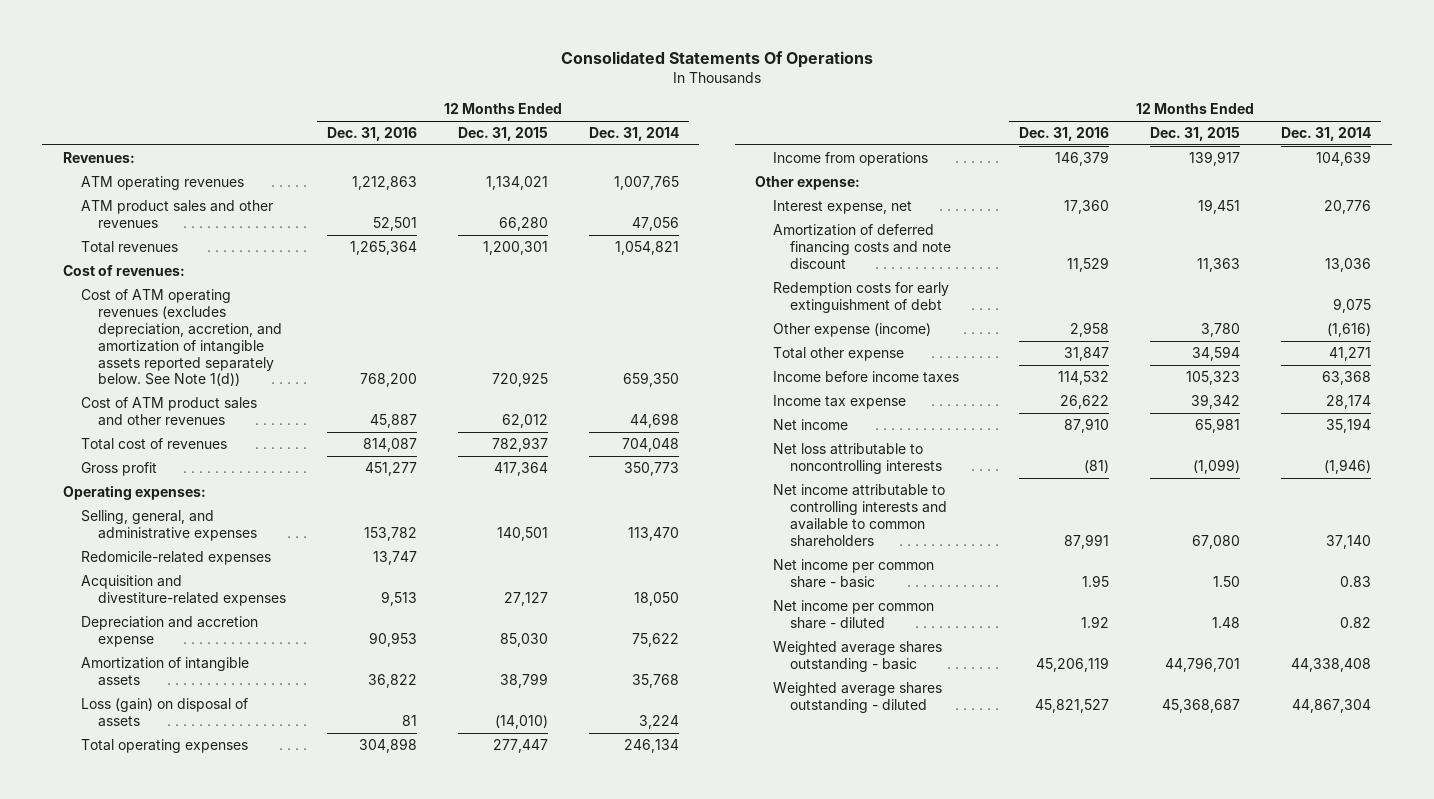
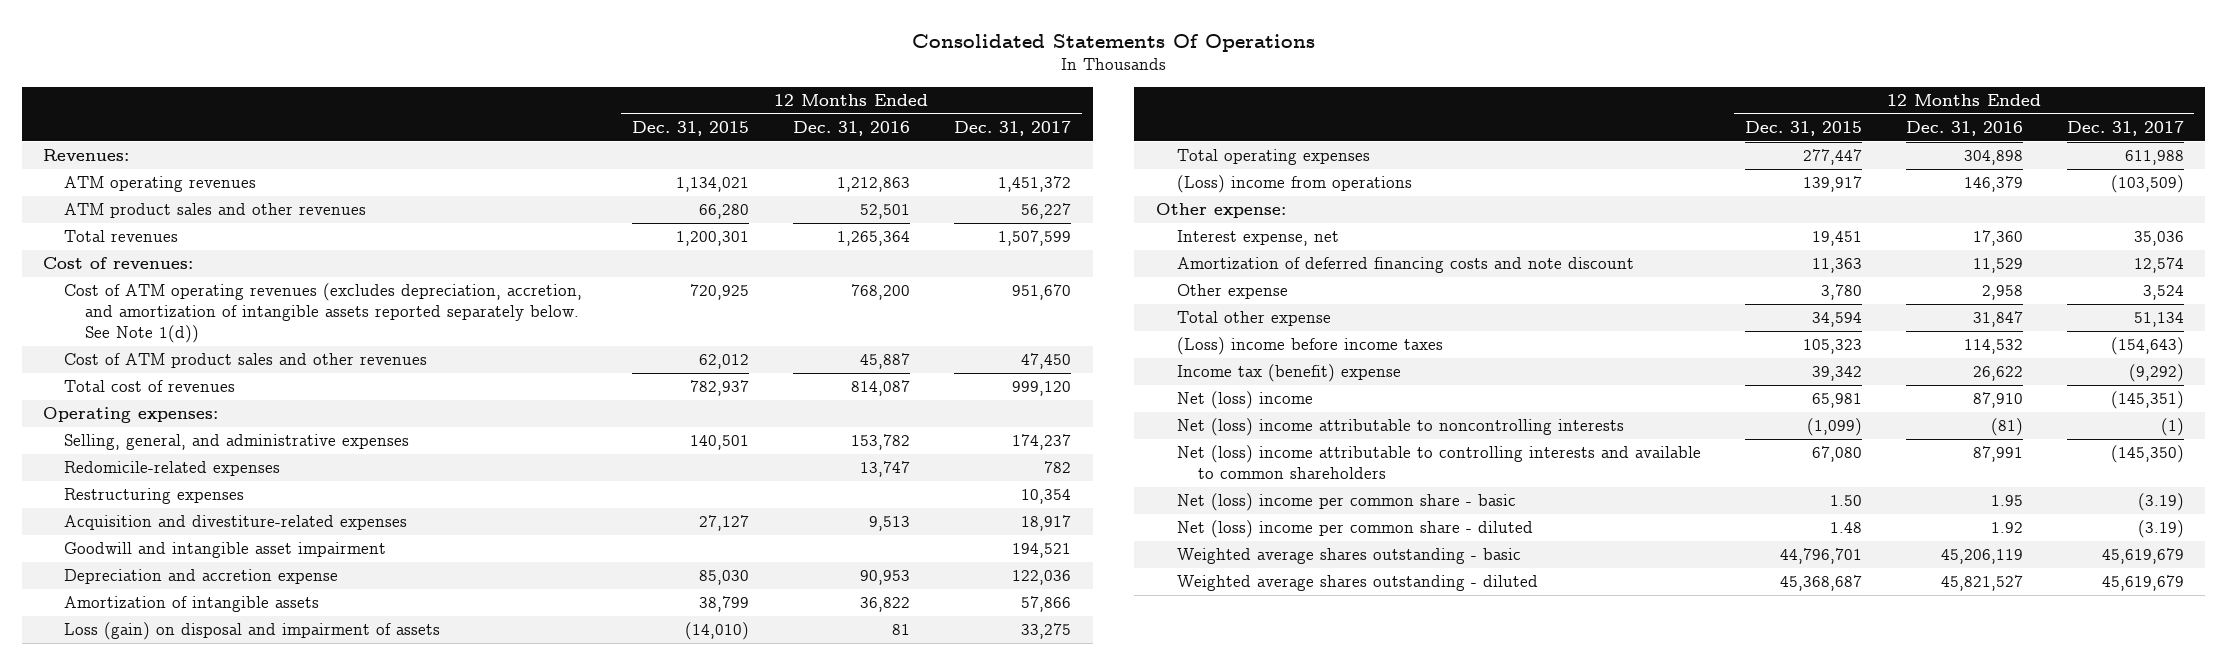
- | 12 Months Ended Dec. 31, 2016 | 12 Months Ended Dec. 31, 2015 | 12 Months Ended Dec. 31, 2014
+ | 12 Months Ended Dec. 31, 2015 | 12 Months Ended Dec. 31, 2016 | 12 Months Ended Dec. 31, 2017
- Gross profit | 451,277 | 417,364 | 350,773
+ Restructuring expenses | | | 10,354
+ Goodwill and intangible asset impairment | | | 194,521
- Loss (gain) on disposal of assets | 81 | (14,010) | 3,224
+ Loss (gain) on disposal and impairment of assets | (14,010) | 81 | 33,275
- Income from operations | 146,379 | 139,917 | 104,639
+ (Loss) income from operations | 139,917 | 146,379 | (103,509)
- Redemption costs for early extinguishment of debt | | | 9,075
- Other expense (income) | 2,958 | 3,780 | (1,616)
+ Other expense | 3,780 | 2,958 | 3,524
- Income before income taxes | 114,532 | 105,323 | 63,368
- Income tax expense | 26,622 | 39,342 | 28,174
- Net income | 87,910 | 65,981 | 35,194
- Net loss attributable to noncontrolling interests | (81) | (1,099) | (1,946)
- Net income attributable to controlling interests and available to common shareholders | 87,991 | 67,080 | 37,140
- Net income per common share - basic | 1.95 | 1.50 | 0.83
- Net income per common share - diluted | 1.92 | 1.48 | 0.82
+ (Loss) income before income taxes | 105,323 | 114,532 | (154,643)
+ Income tax (benefit) expense | 39,342 | 26,622 | (9,292)
+ Net (loss) income | 65,981 | 87,910 | (145,351)
+ Net (loss) income attributable to noncontrolling interests | (1,099) | (81) | (1)
+ Net (loss) income attributable to controlling interests and available to common shareholders | 67,080 | 87,991 | (145,350)
+ Net (loss) income per common share - basic | 1.50 | 1.95 | (3.19)
+ Net (loss) income per common share - diluted | 1.48 | 1.92 | (3.19)

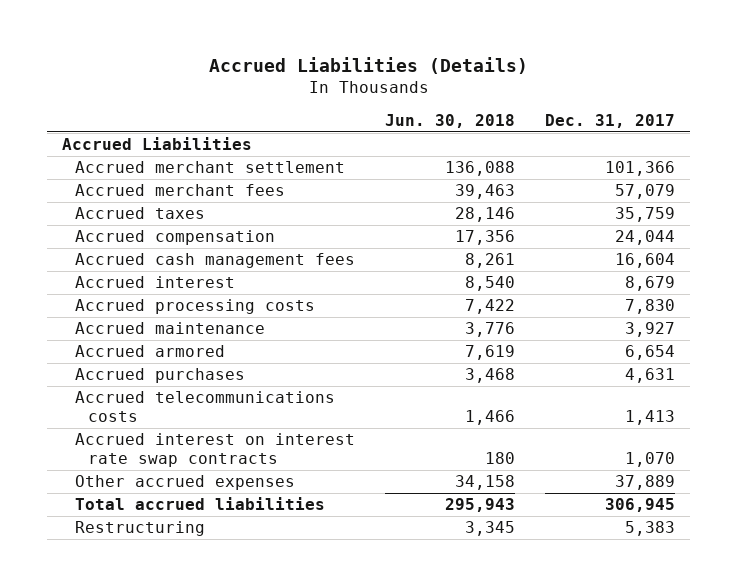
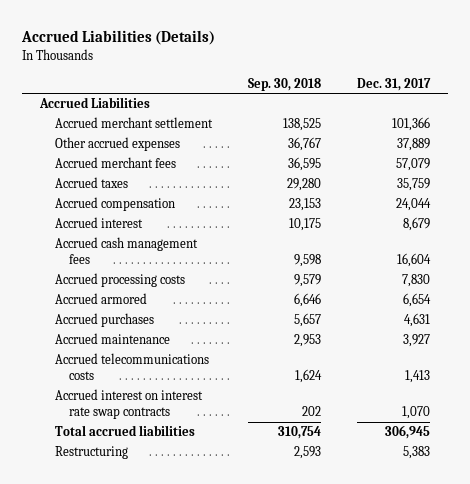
- | Jun. 30, 2018 | Dec. 31, 2017
+ | Sep. 30, 2018 | Dec. 31, 2017
moved up: Other accrued expenses | 36,767 | 37,889
moved down: Accrued cash management fees | 9,598 | 16,604
moved down: Accrued maintenance | 2,953 | 3,927

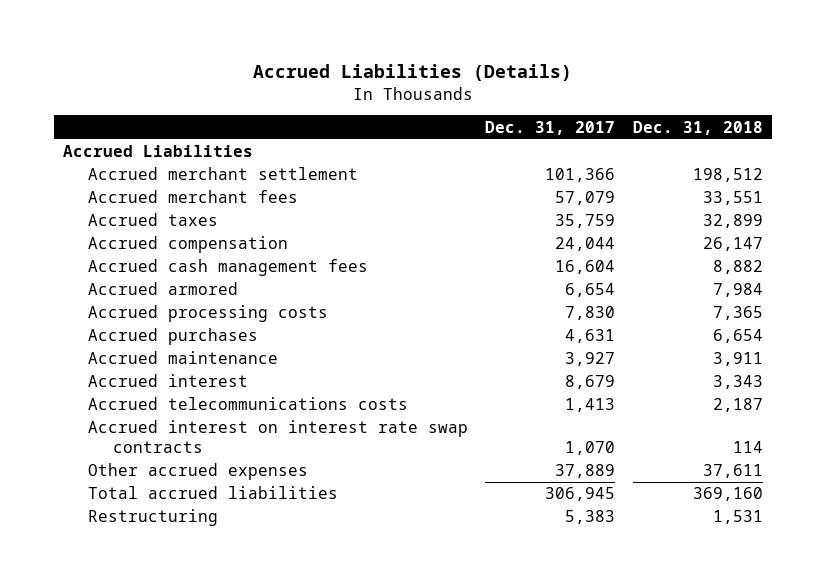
- | Sep. 30, 2018 | Dec. 31, 2017
+ | Dec. 31, 2017 | Dec. 31, 2018
moved down: Accrued processing costs | 7,830 | 7,365
moved down: Accrued interest | 8,679 | 3,343
moved down: Other accrued expenses | 37,889 | 37,611

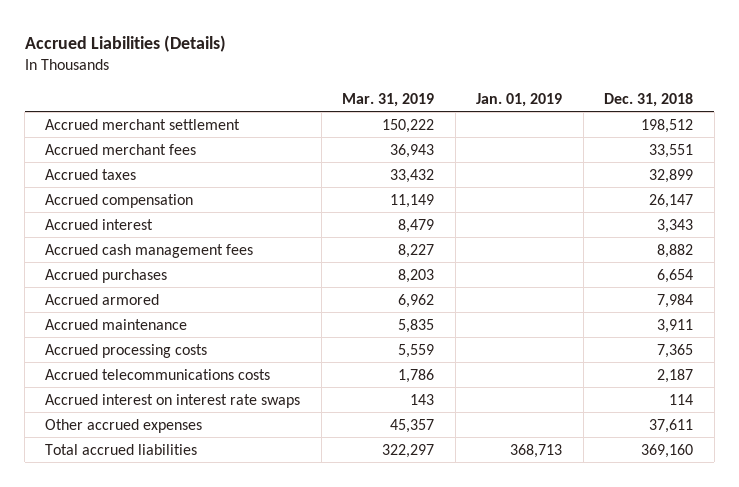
- | Dec. 31, 2017 | Dec. 31, 2018
+ | Mar. 31, 2019 | Jan. 01, 2019 | Dec. 31, 2018
- Accrued Liabilities
moved up: Accrued interest | 8,479 | | 3,343
moved down: Accrued armored | 6,962 | | 7,984
moved down: Accrued processing costs | 5,559 | | 7,365
- Accrued interest on interest rate swap contracts | 1,070 | 114
+ Accrued interest on interest rate swaps | 143 | | 114
- Restructuring | 5,383 | 1,531

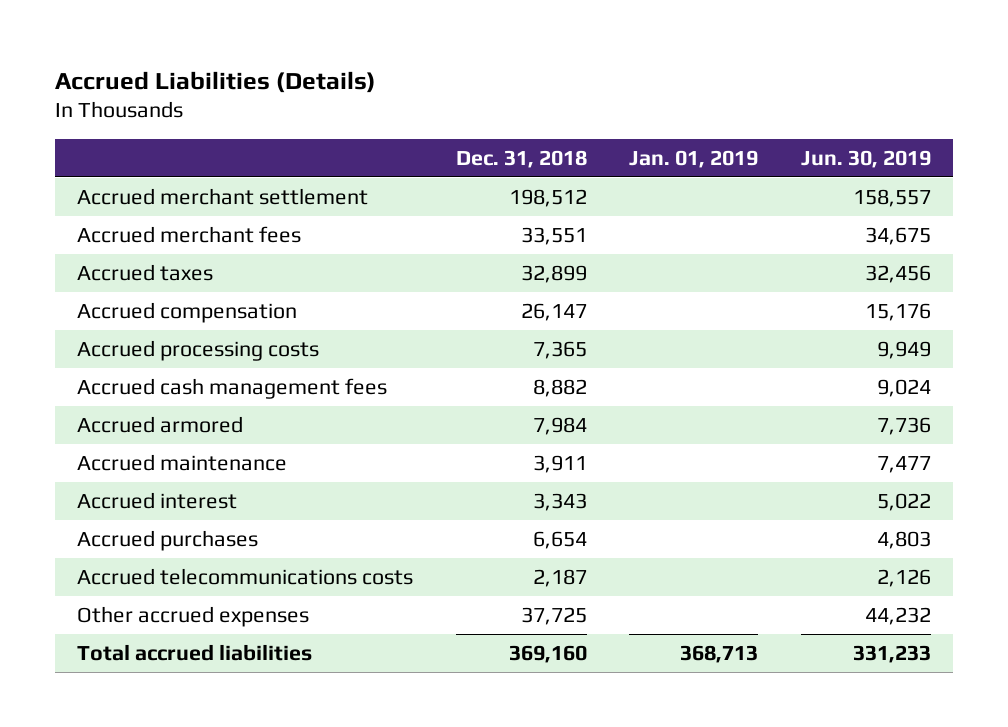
- | Mar. 31, 2019 | Jan. 01, 2019 | Dec. 31, 2018
+ | Dec. 31, 2018 | Jan. 01, 2019 | Jun. 30, 2019
moved up: Accrued processing costs | 7,365 | | 9,949
moved down: Accrued interest | 3,343 | | 5,022
moved down: Accrued purchases | 6,654 | | 4,803
- Accrued interest on interest rate swaps | 143 | | 114
- Other accrued expenses | 45,357 | | 37,611
+ Other accrued expenses | 37,725 | | 44,232

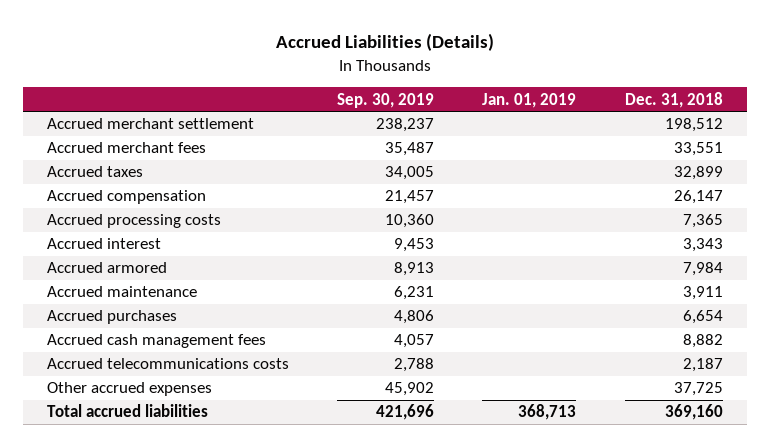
- | Dec. 31, 2018 | Jan. 01, 2019 | Jun. 30, 2019
+ | Sep. 30, 2019 | Jan. 01, 2019 | Dec. 31, 2018
moved up: Accrued interest | 9,453 | | 3,343
moved down: Accrued cash management fees | 4,057 | | 8,882

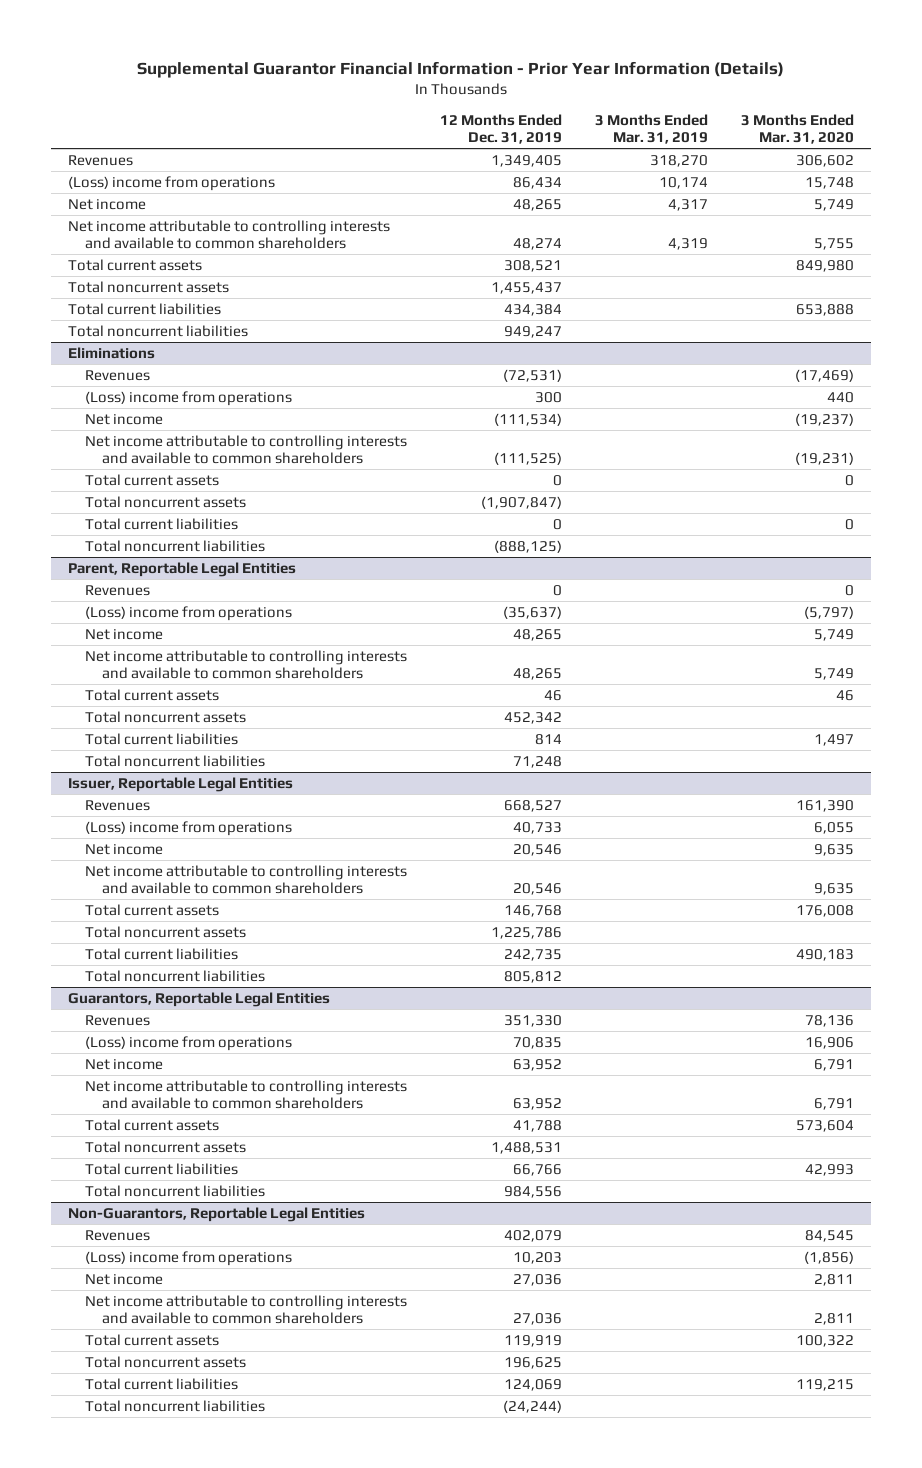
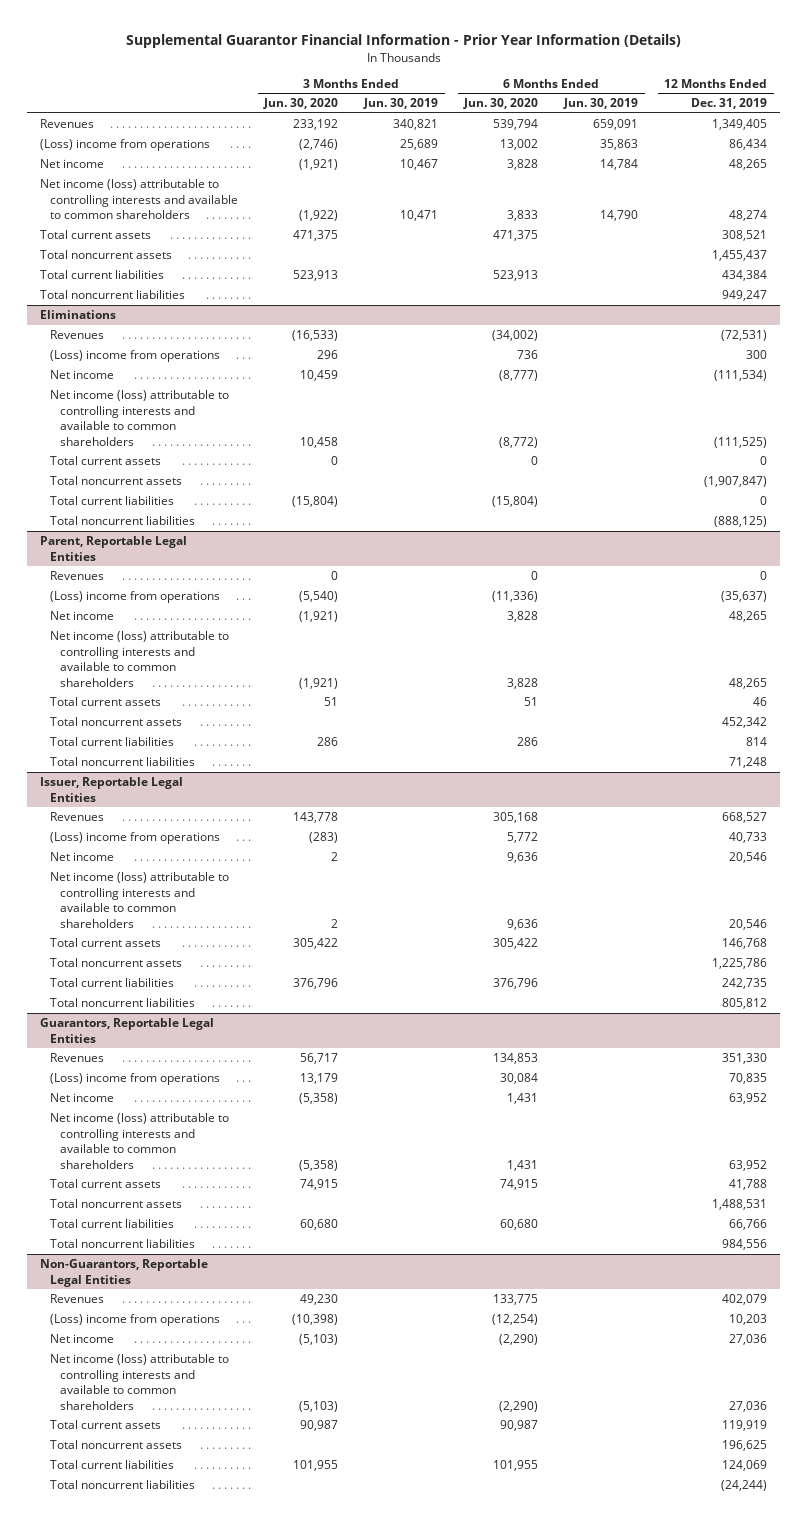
- | 12 Months Ended Dec. 31, 2019 | 3 Months Ended Mar. 31, 2019 | 3 Months Ended Mar. 31, 2020
+ | 3 Months Ended Jun. 30, 2020 | 3 Months Ended Jun. 30, 2019 | 6 Months Ended Jun. 30, 2020 | 6 Months Ended Jun. 30, 2019 | 12 Months Ended Dec. 31, 2019
- Net income attributable to controlling interests and available to common shareholders | 48,274 | 4,319 | 5,755
+ Net income (loss) attributable to controlling interests and available to common shareholders | (1,922) | 10,471 | 3,833 | 14,790 | 48,274
@ Eliminations
- Net income attributable to controlling interests and available to common shareholders | (111,525) | | (19,231)
+ Net income (loss) attributable to controlling interests and available to common shareholders | 10,458 | | (8,772) | | (111,525)
@ Parent, Reportable Legal Entities
- Net income attributable to controlling interests and available to common shareholders | 48,265 | | 5,749
+ Net income (loss) attributable to controlling interests and available to common shareholders | (1,921) | | 3,828 | | 48,265
@ Issuer, Reportable Legal Entities
- Net income attributable to controlling interests and available to common shareholders | 20,546 | | 9,635
+ Net income (loss) attributable to controlling interests and available to common shareholders | 2 | | 9,636 | | 20,546
@ Guarantors, Reportable Legal Entities
- Net income attributable to controlling interests and available to common shareholders | 63,952 | | 6,791
+ Net income (loss) attributable to controlling interests and available to common shareholders | (5,358) | | 1,431 | | 63,952
@ Non-Guarantors, Reportable Legal Entities
- Net income attributable to controlling interests and available to common shareholders | 27,036 | | 2,811
+ Net income (loss) attributable to controlling interests and available to common shareholders | (5,103) | | (2,290) | | 27,036

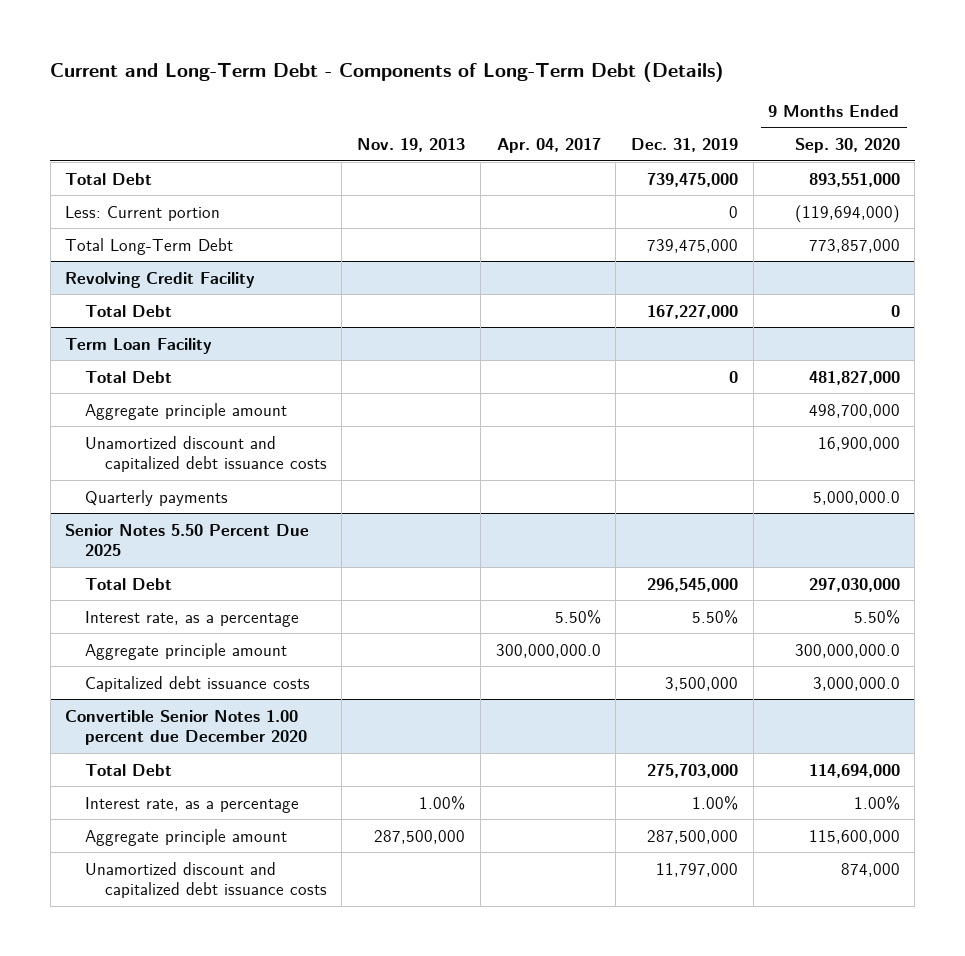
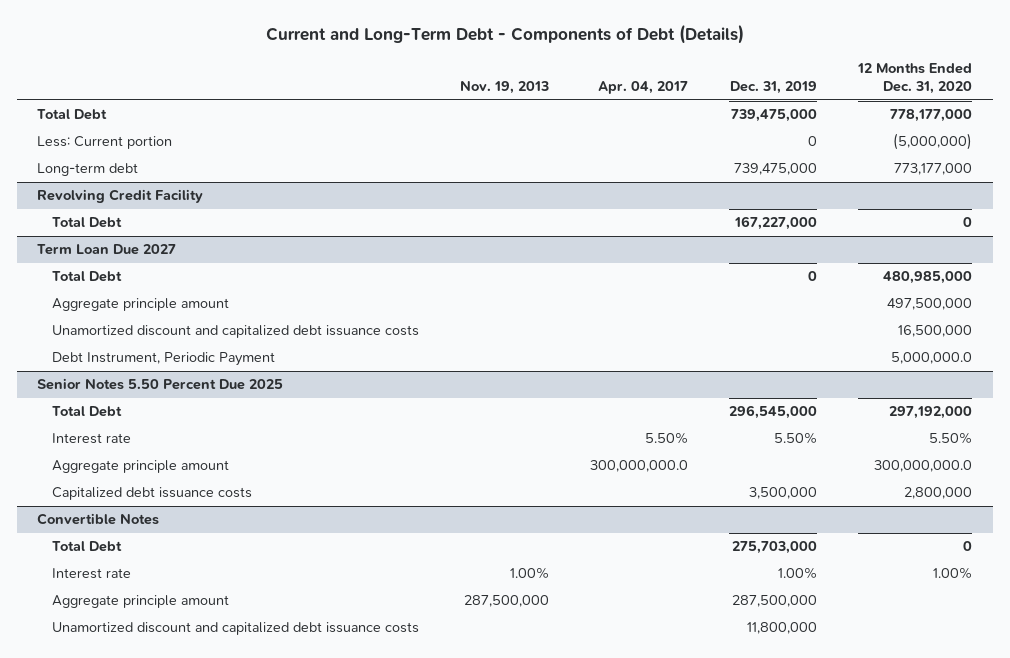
- Current and Long-Term Debt - Components of Long-Term Debt (Details)
+ Current and Long-Term Debt - Components of Debt (Details)
- | Nov. 19, 2013 | Apr. 04, 2017 | Dec. 31, 2019 | 9 Months Ended Sep. 30, 2020
+ | Nov. 19, 2013 | Apr. 04, 2017 | Dec. 31, 2019 | 12 Months Ended Dec. 31, 2020
- Total Long-Term Debt | | | 739,475,000 | 773,857,000
+ Long-term debt | | | 739,475,000 | 773,177,000
- Term Loan Facility
+ Term Loan Due 2027
- Quarterly payments | | | | 5,000,000.0
+ Debt Instrument, Periodic Payment | | | | 5,000,000.0
@ Senior Notes 5.50 Percent Due 2025
- Interest rate, as a percentage | | 5.50% | 5.50% | 5.50%
+ Interest rate | | 5.50% | 5.50% | 5.50%
- Convertible Senior Notes 1.00 percent due December 2020
+ Convertible Notes
- Interest rate, as a percentage | 1.00% | | 1.00% | 1.00%
+ Interest rate | 1.00% | | 1.00% | 1.00%
- Unamortized discount and capitalized debt issuance costs | | | 11,797,000 | 874,000
+ Unamortized discount and capitalized debt issuance costs | | | 11,800,000 |

